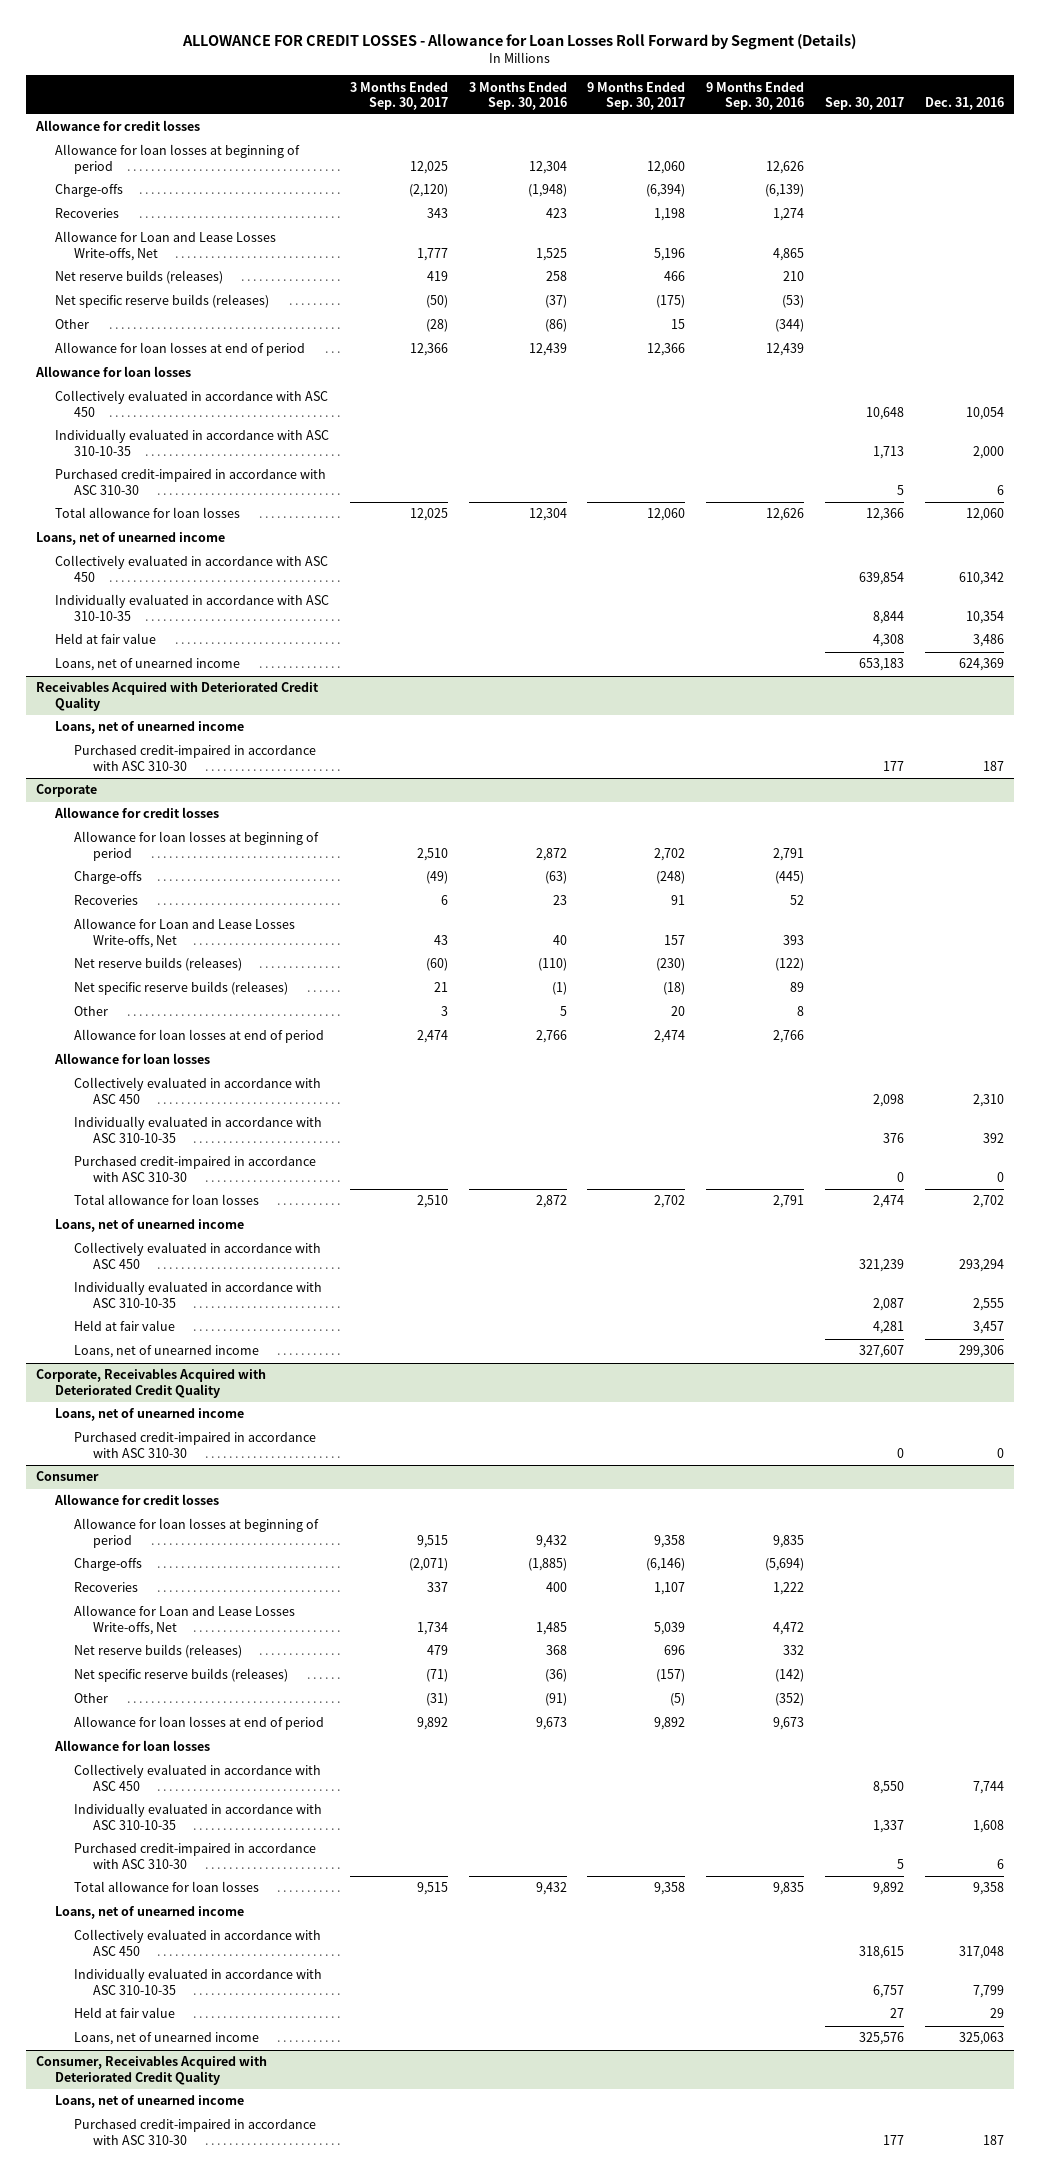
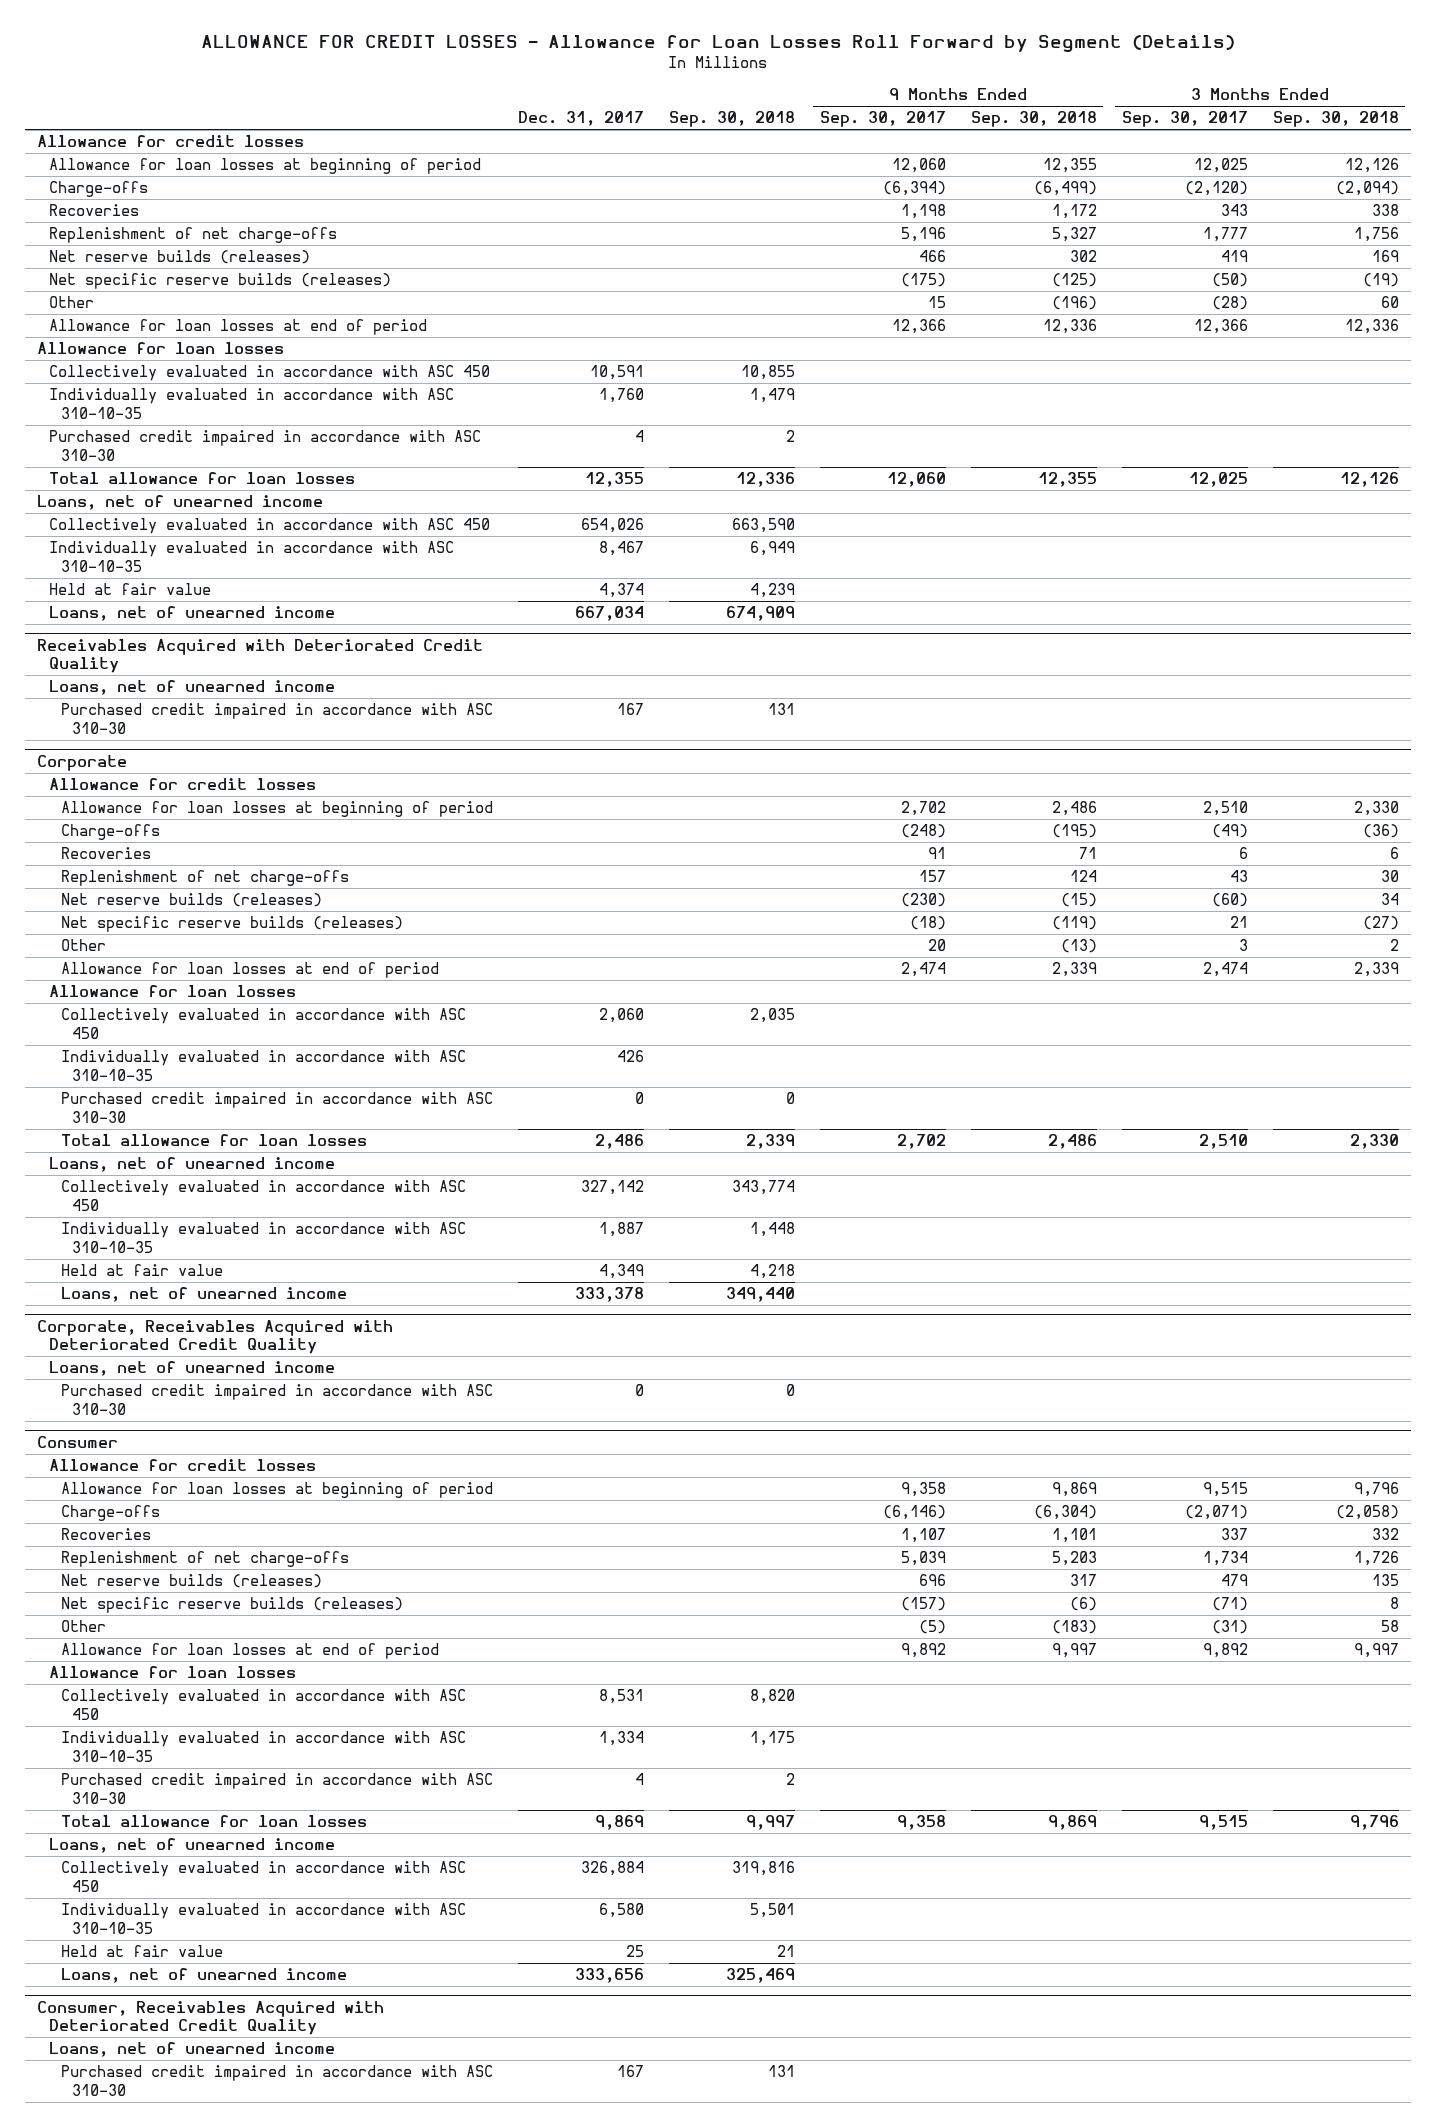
- | 3 Months Ended Sep. 30, 2017 | 3 Months Ended Sep. 30, 2016 | 9 Months Ended Sep. 30, 2017 | 9 Months Ended Sep. 30, 2016 | Sep. 30, 2017 | Dec. 31, 2016
+ | Dec. 31, 2017 | Sep. 30, 2018 | 9 Months Ended Sep. 30, 2017 | 9 Months Ended Sep. 30, 2018 | 3 Months Ended Sep. 30, 2017 | 3 Months Ended Sep. 30, 2018
- Allowance for Loan and Lease Losses Write-offs, Net | 1,777 | 1,525 | 5,196 | 4,865 | |
+ Replenishment of net charge-offs | | | 5,196 | 5,327 | 1,777 | 1,756
- Purchased credit-impaired in accordance with ASC 310-30 | | | | | 5 | 6
+ Purchased credit impaired in accordance with ASC 310-30 | 4 | 2 | | | |
@ Receivables Acquired with Deteriorated Credit Quality
- Purchased credit-impaired in accordance with ASC 310-30 | | | | | 177 | 187
+ Purchased credit impaired in accordance with ASC 310-30 | 167 | 131 | | | |
@ Corporate
- Allowance for Loan and Lease Losses Write-offs, Net | 43 | 40 | 157 | 393 | |
+ Replenishment of net charge-offs | | | 157 | 124 | 43 | 30
- Purchased credit-impaired in accordance with ASC 310-30 | | | | | 0 | 0
+ Purchased credit impaired in accordance with ASC 310-30 | 0 | 0 | | | |
@ Corporate, Receivables Acquired with Deteriorated Credit Quality
- Purchased credit-impaired in accordance with ASC 310-30 | | | | | 0 | 0
+ Purchased credit impaired in accordance with ASC 310-30 | 0 | 0 | | | |
@ Consumer
- Allowance for Loan and Lease Losses Write-offs, Net | 1,734 | 1,485 | 5,039 | 4,472 | |
+ Replenishment of net charge-offs | | | 5,039 | 5,203 | 1,734 | 1,726
- Purchased credit-impaired in accordance with ASC 310-30 | | | | | 5 | 6
+ Purchased credit impaired in accordance with ASC 310-30 | 4 | 2 | | | |
@ Consumer, Receivables Acquired with Deteriorated Credit Quality
- Purchased credit-impaired in accordance with ASC 310-30 | | | | | 177 | 187
+ Purchased credit impaired in accordance with ASC 310-30 | 167 | 131 | | | |

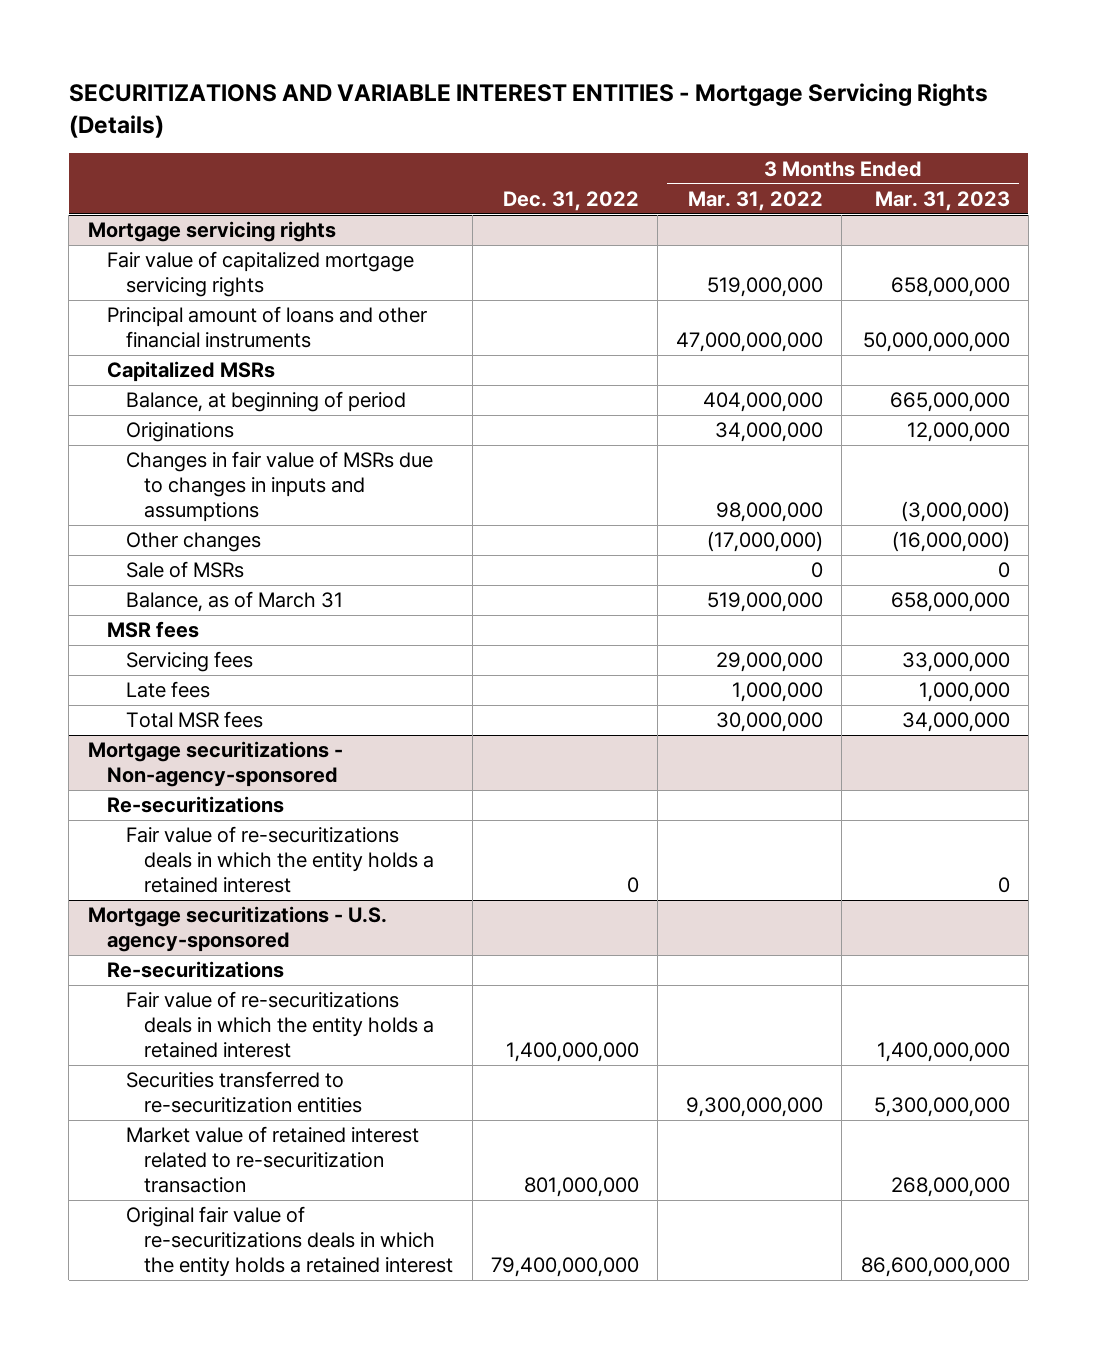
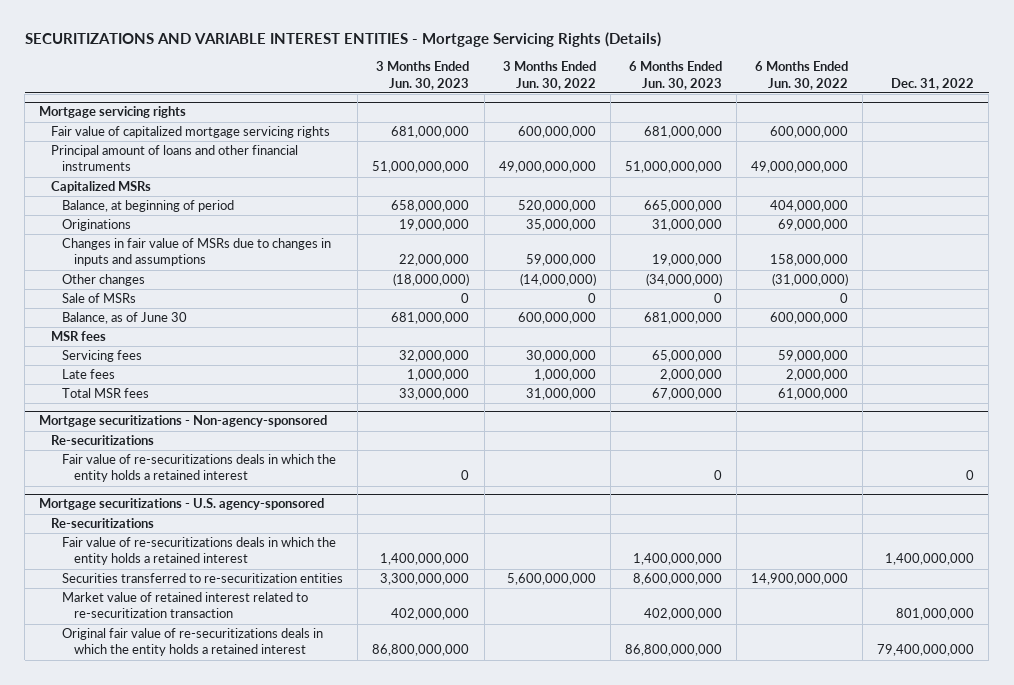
- | Dec. 31, 2022 | 3 Months Ended Mar. 31, 2022 | 3 Months Ended Mar. 31, 2023
+ | 3 Months Ended Jun. 30, 2023 | 3 Months Ended Jun. 30, 2022 | 6 Months Ended Jun. 30, 2023 | 6 Months Ended Jun. 30, 2022 | Dec. 31, 2022
@ Mortgage servicing rights
- Balance, as of March 31 | | 519,000,000 | 658,000,000
+ Balance, as of June 30 | 681,000,000 | 600,000,000 | 681,000,000 | 600,000,000 |

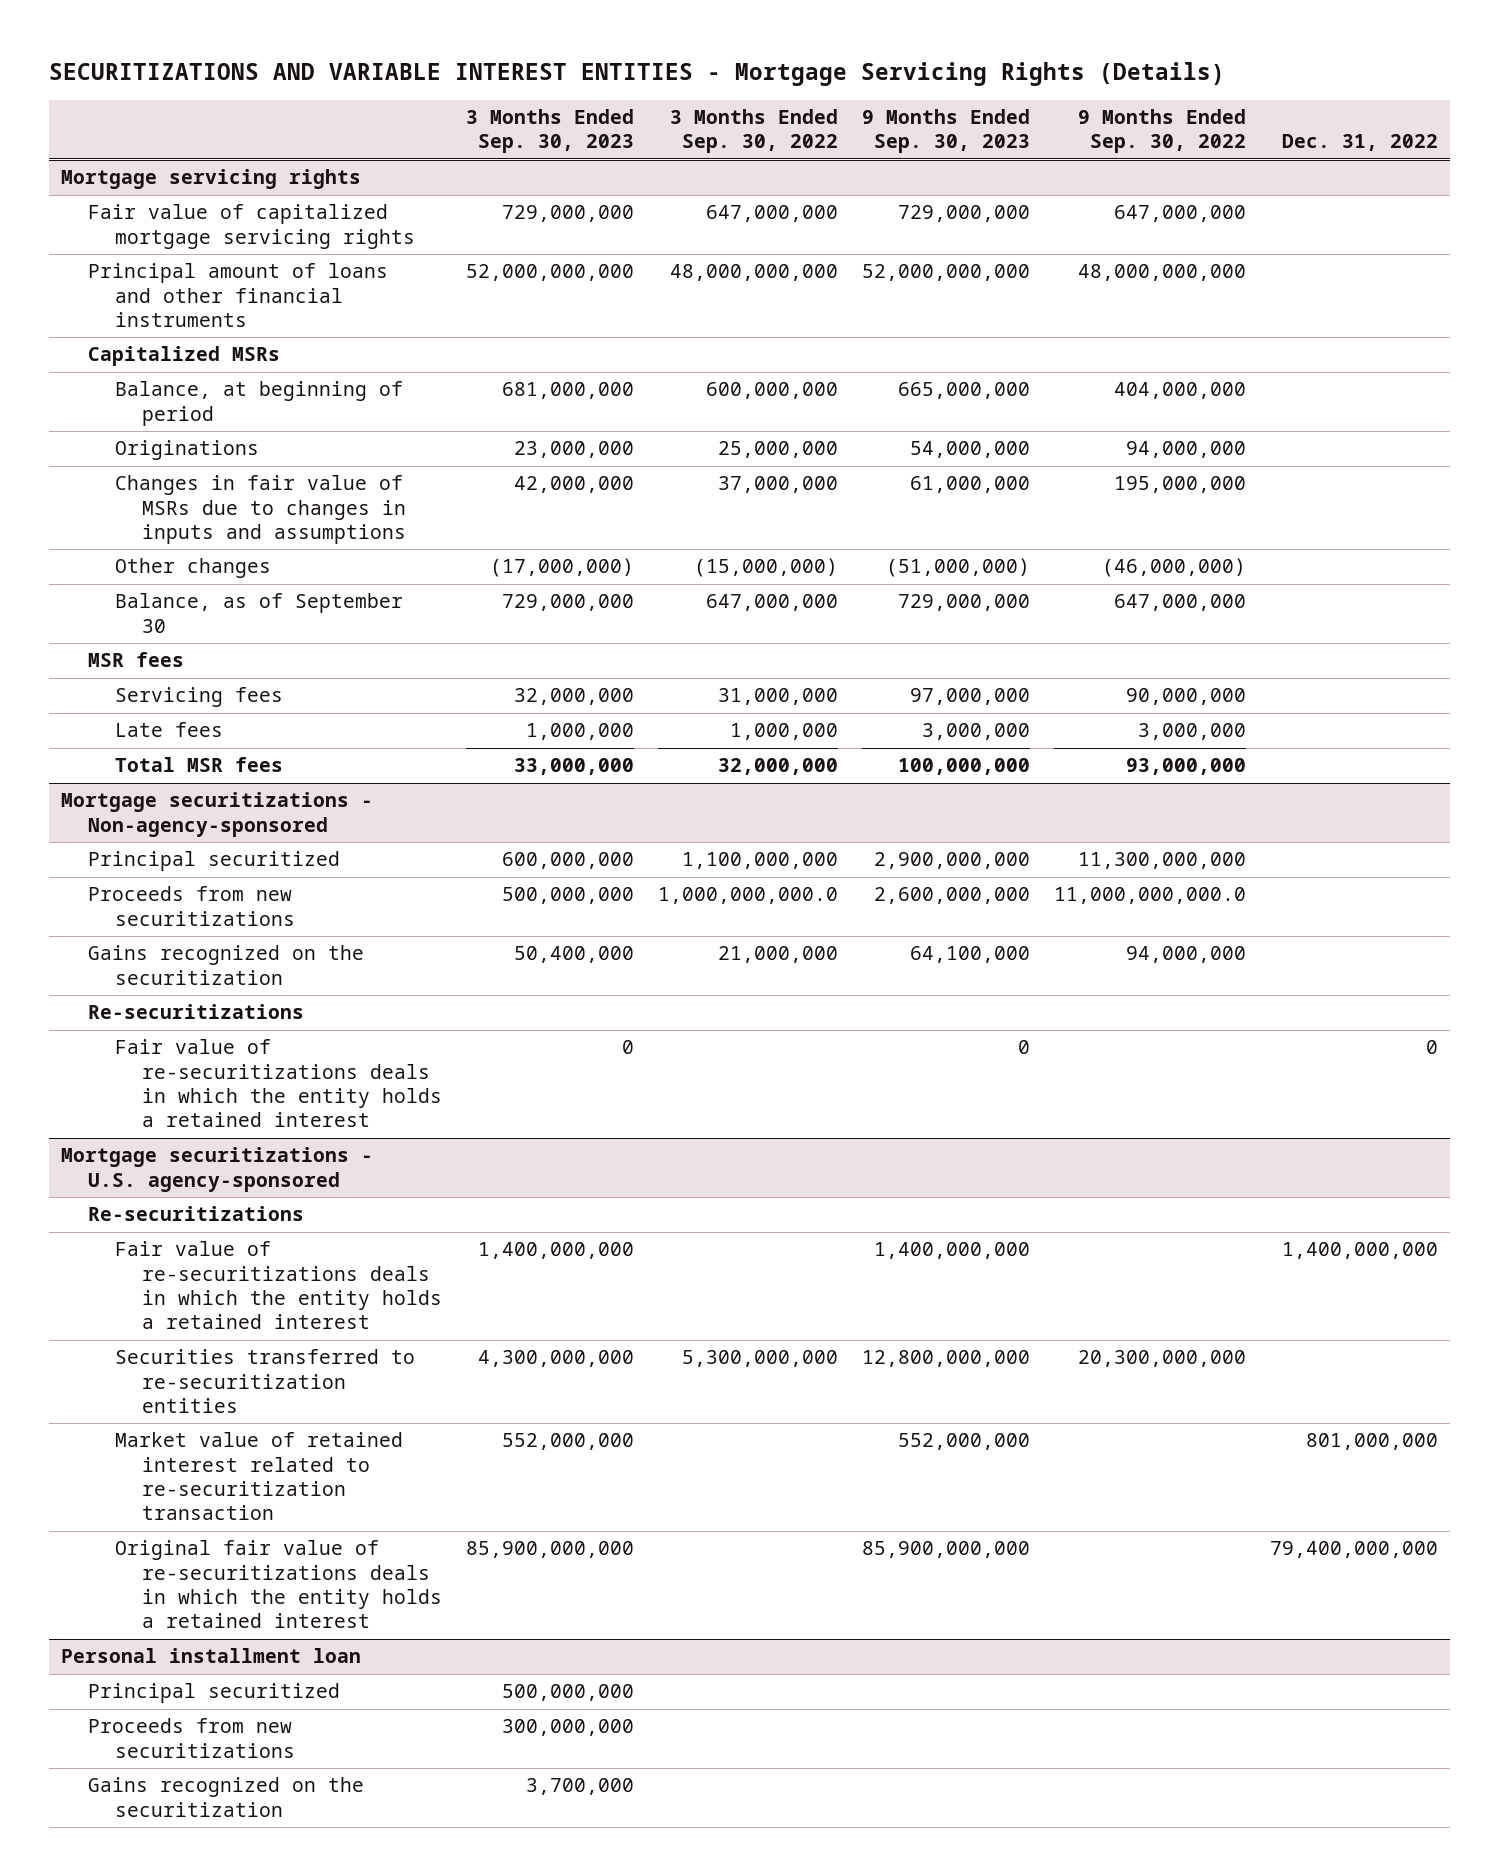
- | 3 Months Ended Jun. 30, 2023 | 3 Months Ended Jun. 30, 2022 | 6 Months Ended Jun. 30, 2023 | 6 Months Ended Jun. 30, 2022 | Dec. 31, 2022
+ | 3 Months Ended Sep. 30, 2023 | 3 Months Ended Sep. 30, 2022 | 9 Months Ended Sep. 30, 2023 | 9 Months Ended Sep. 30, 2022 | Dec. 31, 2022
@ Mortgage servicing rights
- Sale of MSRs | 0 | 0 | 0 | 0 |
- Balance, as of June 30 | 681,000,000 | 600,000,000 | 681,000,000 | 600,000,000 |
+ Balance, as of September 30 | 729,000,000 | 647,000,000 | 729,000,000 | 647,000,000 |
@ Mortgage securitizations - Non-agency-sponsored
+ Principal securitized | 600,000,000 | 1,100,000,000 | 2,900,000,000 | 11,300,000,000 |
+ Proceeds from new securitizations | 500,000,000 | 1,000,000,000.0 | 2,600,000,000 | 11,000,000,000.0 |
+ Gains recognized on the securitization | 50,400,000 | 21,000,000 | 64,100,000 | 94,000,000 |
+ Personal installment loan
+ Principal securitized | 500,000,000 | | | |
+ Proceeds from new securitizations | 300,000,000 | | | |
+ Gains recognized on the securitization | 3,700,000 | | | |

